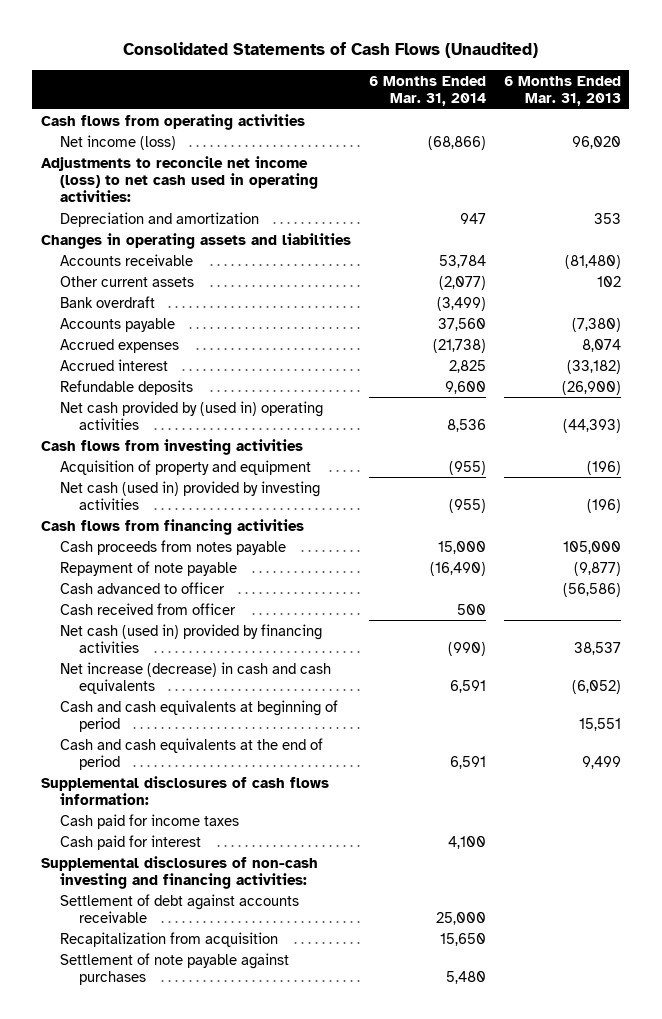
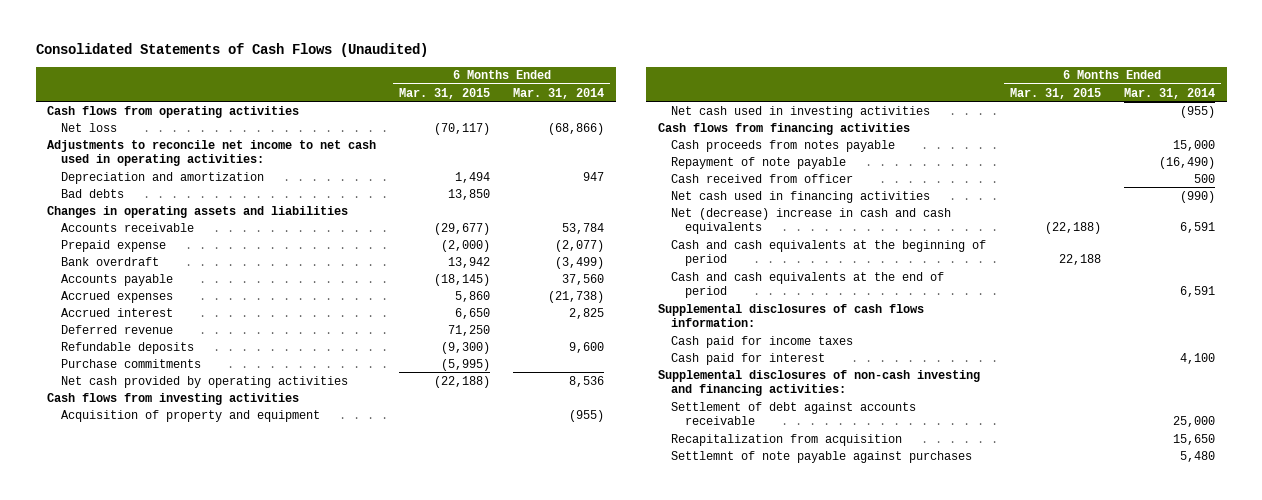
- | 6 Months Ended Mar. 31, 2014 | 6 Months Ended Mar. 31, 2013
+ | 6 Months Ended Mar. 31, 2015 | 6 Months Ended Mar. 31, 2014
- Net income (loss) | (68,866) | 96,020
- Adjustments to reconcile net income (loss) to net cash used in operating activities:
+ Net loss | (70,117) | (68,866)
+ Adjustments to reconcile net income to net cash used in operating activities:
+ Bad debts | 13,850 |
- Other current assets | (2,077) | 102
+ Prepaid expense | (2,000) | (2,077)
+ Deferred revenue | 71,250 |
- Net cash provided by (used in) operating activities | 8,536 | (44,393)
+ Purchase commitments | (5,995) |
+ Net cash provided by operating activities | (22,188) | 8,536
- Net cash (used in) provided by investing activities | (955) | (196)
+ Net cash used in investing activities | | (955)
- Cash advanced to officer | | (56,586)
- Net cash (used in) provided by financing activities | (990) | 38,537
- Net increase (decrease) in cash and cash equivalents | 6,591 | (6,052)
- Cash and cash equivalents at beginning of period | | 15,551
+ Net cash used in financing activities | | (990)
+ Net (decrease) increase in cash and cash equivalents | (22,188) | 6,591
+ Cash and cash equivalents at the beginning of period | 22,188 |
- Settlement of note payable against purchases | 5,480 |
+ Settlemnt of note payable against purchases | | 5,480

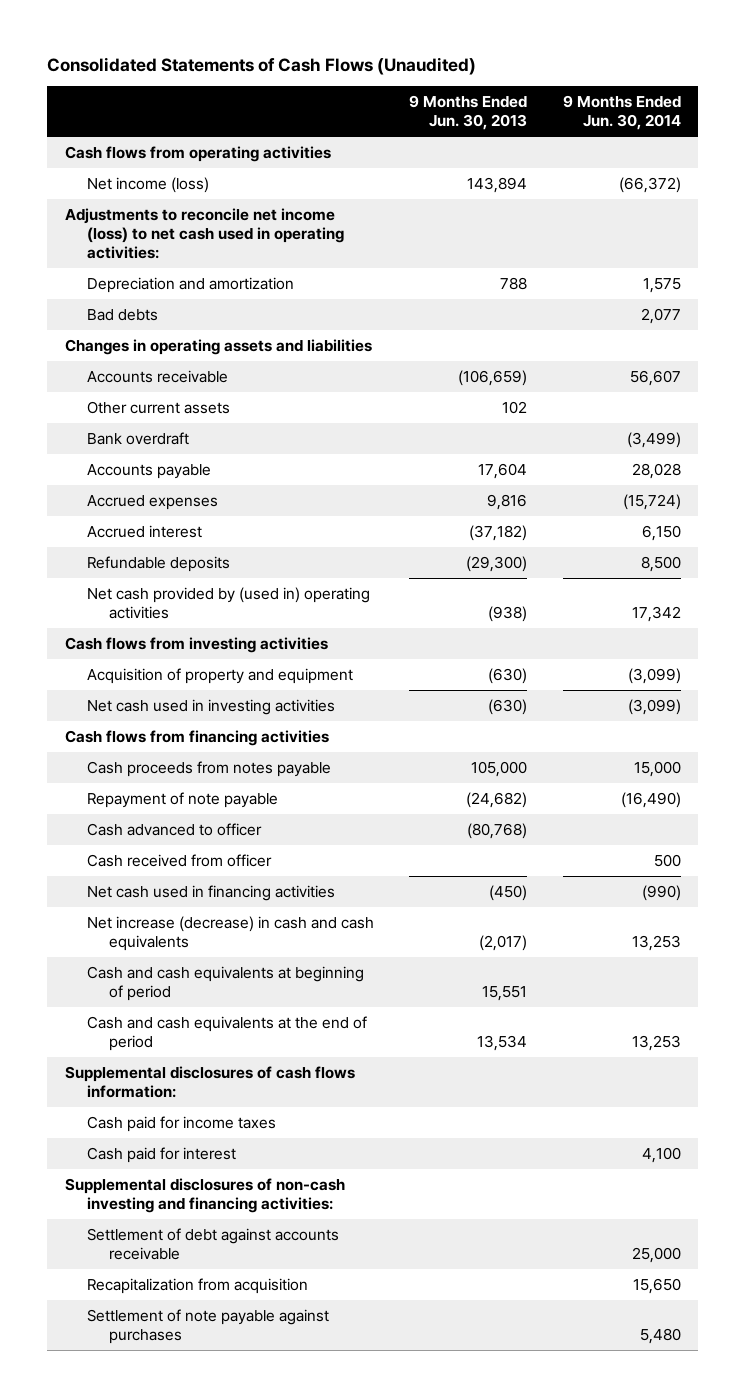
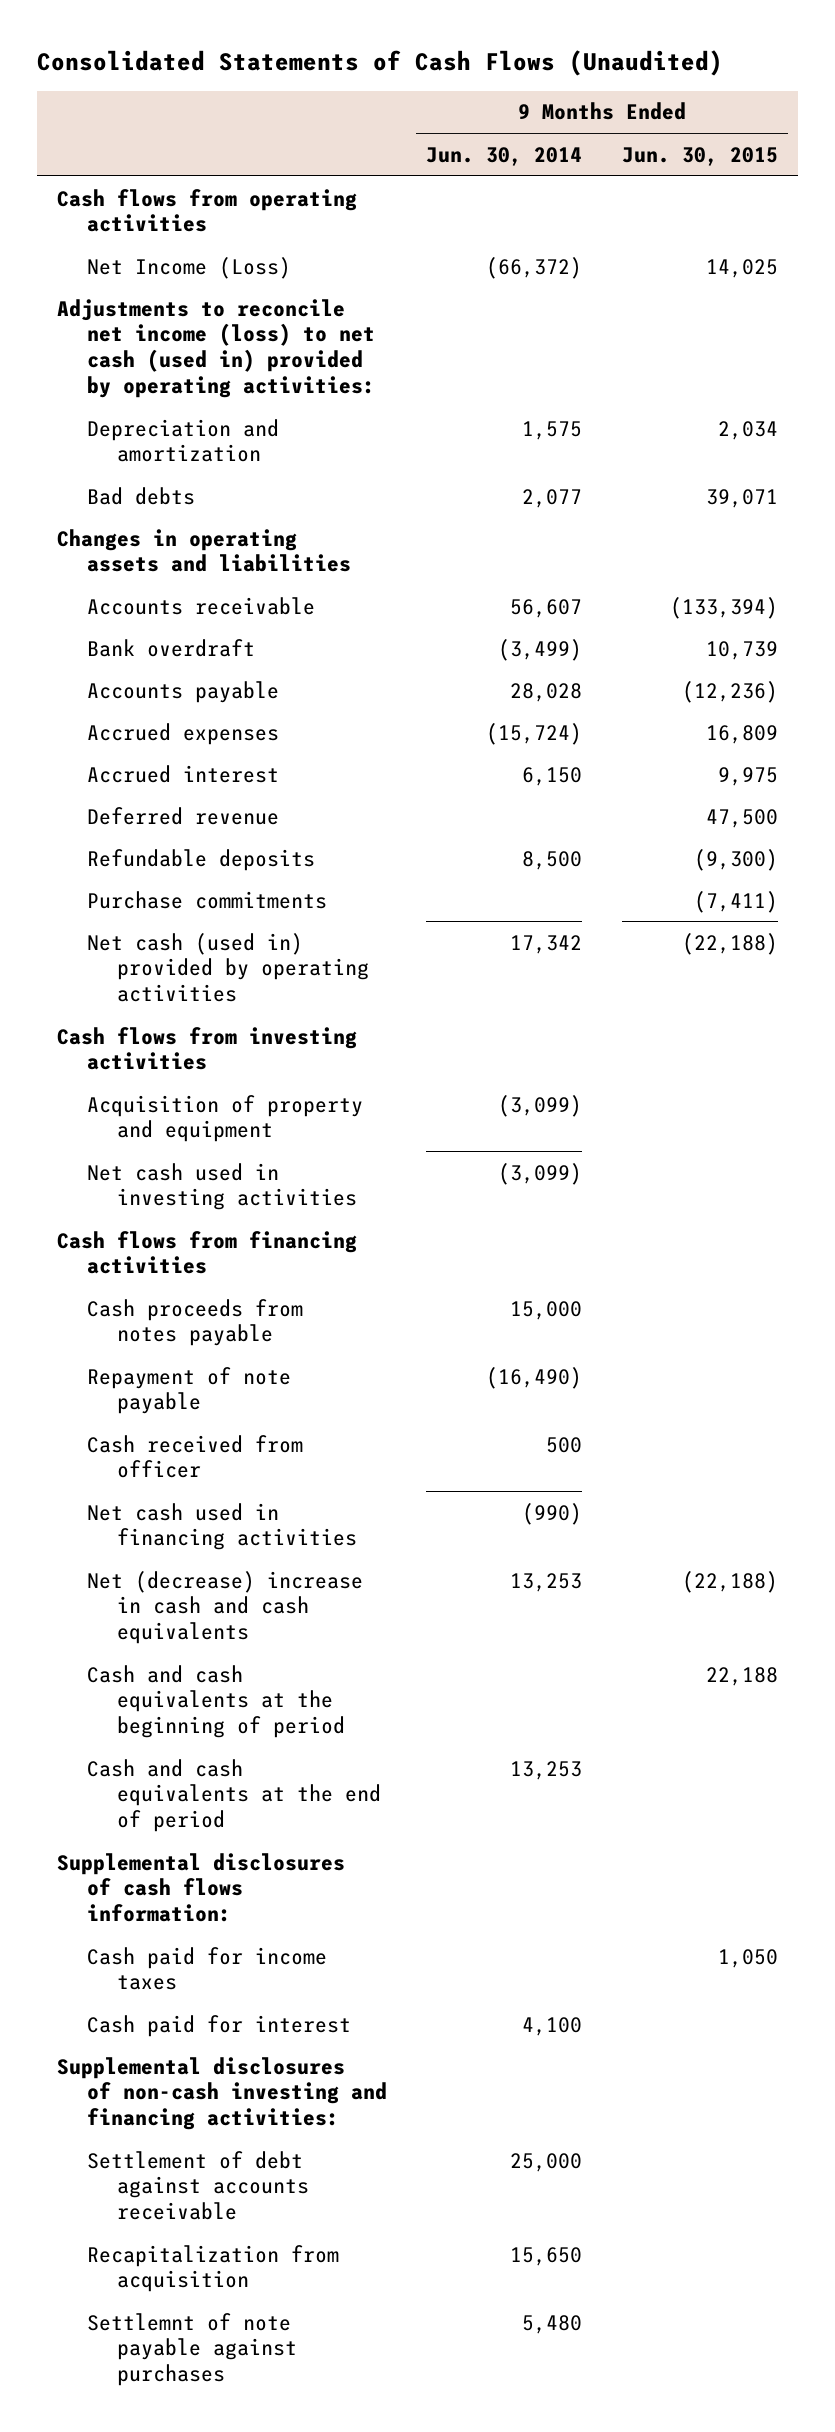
- | 9 Months Ended Jun. 30, 2013 | 9 Months Ended Jun. 30, 2014
+ | 9 Months Ended Jun. 30, 2014 | 9 Months Ended Jun. 30, 2015
- Net income (loss) | 143,894 | (66,372)
- Adjustments to reconcile net income (loss) to net cash used in operating activities:
+ Net Income (Loss) | (66,372) | 14,025
+ Adjustments to reconcile net income (loss) to net cash (used in) provided by operating activities:
- Other current assets | 102 |
+ Deferred revenue | | 47,500
- Net cash provided by (used in) operating activities | (938) | 17,342
+ Purchase commitments | | (7,411)
+ Net cash (used in) provided by operating activities | 17,342 | (22,188)
- Cash advanced to officer | (80,768) |
- Net increase (decrease) in cash and cash equivalents | (2,017) | 13,253
- Cash and cash equivalents at beginning of period | 15,551 |
+ Net (decrease) increase in cash and cash equivalents | 13,253 | (22,188)
+ Cash and cash equivalents at the beginning of period | | 22,188
- Settlement of note payable against purchases | | 5,480
+ Settlemnt of note payable against purchases | 5,480 |

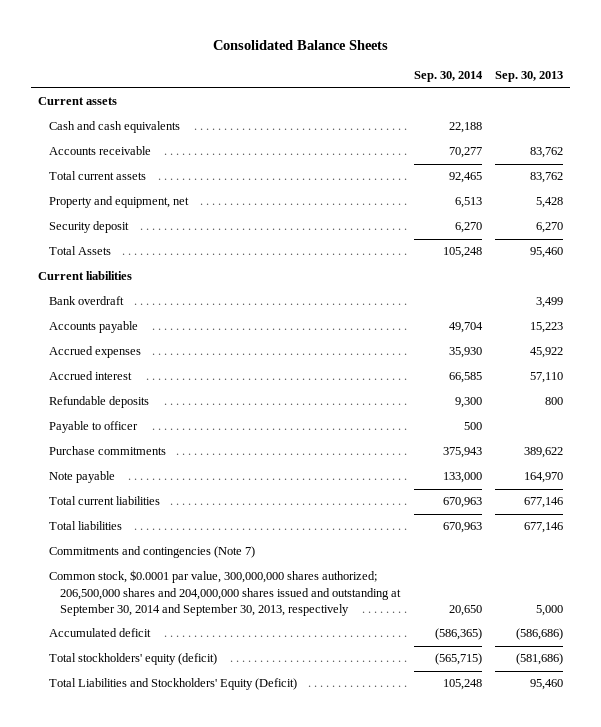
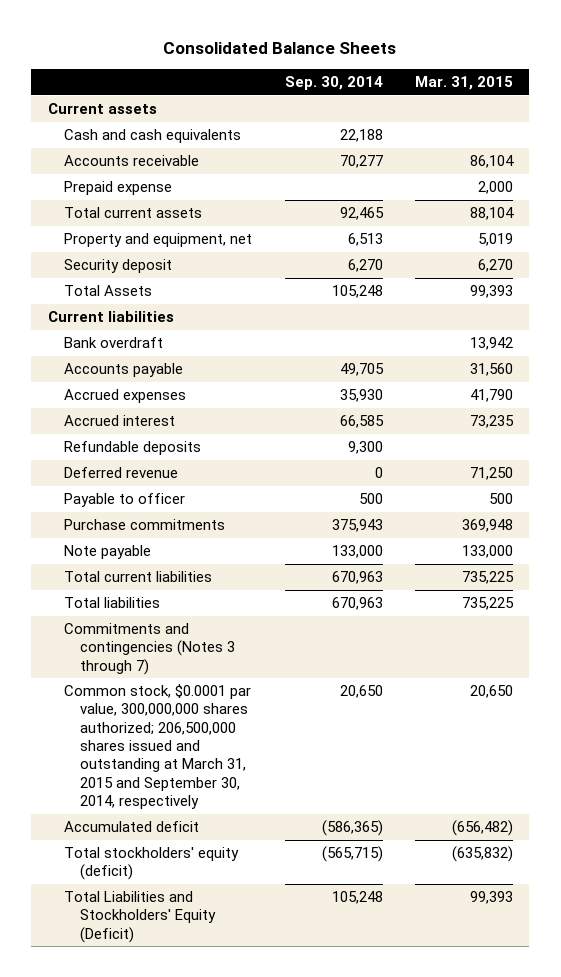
- | Sep. 30, 2014 | Sep. 30, 2013
+ | Sep. 30, 2014 | Mar. 31, 2015
+ Prepaid expense | | 2,000
- Accounts payable | 49,704 | 15,223
+ Accounts payable | 49,705 | 31,560
+ Deferred revenue | 0 | 71,250
- Commitments and contingencies (Note 7)
- Common stock, $0.0001 par value, 300,000,000 shares authorized; 206,500,000 shares and 204,000,000 shares issued and outstanding at September 30, 2014 and September 30, 2013, respectively | 20,650 | 5,000
+ Commitments and contingencies (Notes 3 through 7)
+ Common stock, $0.0001 par value, 300,000,000 shares authorized; 206,500,000 shares issued and outstanding at March 31, 2015 and September 30, 2014, respectively | 20,650 | 20,650

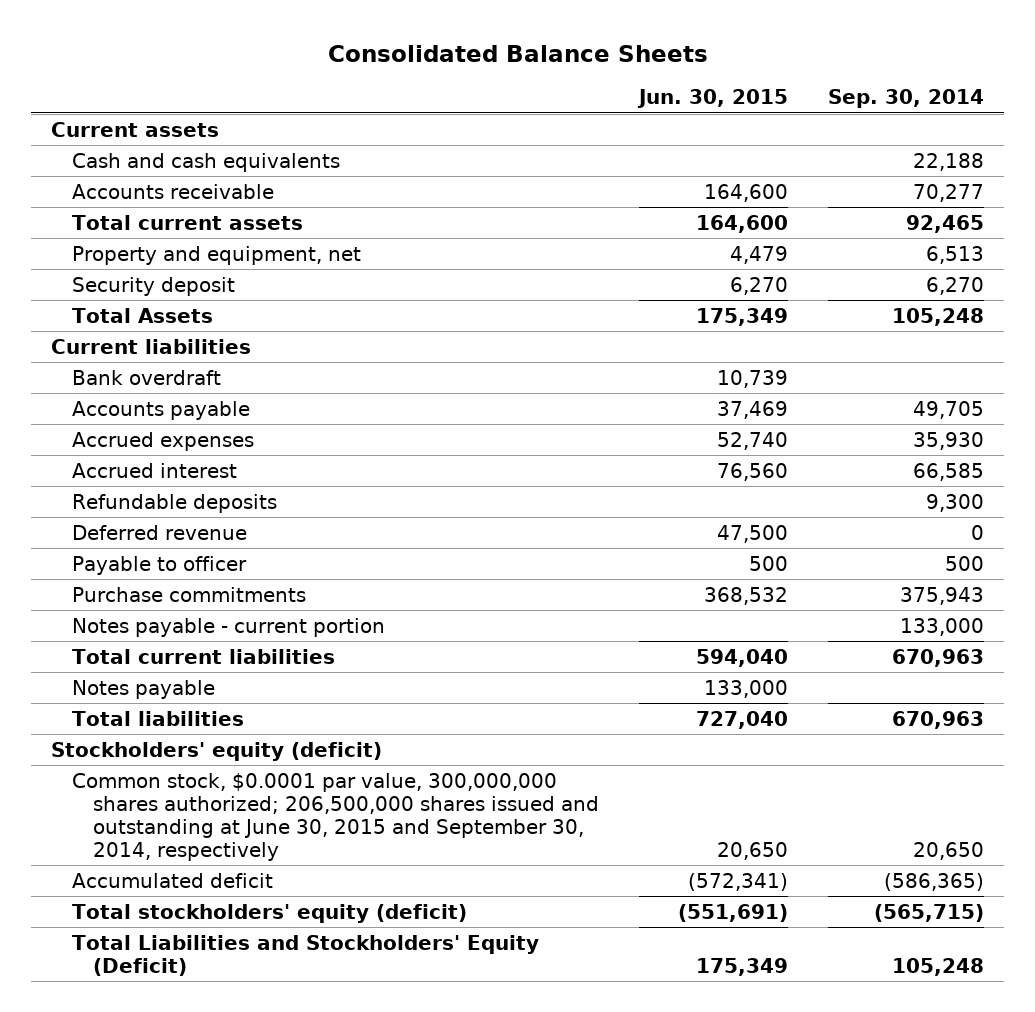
- | Sep. 30, 2014 | Mar. 31, 2015
+ | Jun. 30, 2015 | Sep. 30, 2014
- Prepaid expense | | 2,000
- Note payable | 133,000 | 133,000
+ Notes payable - current portion | | 133,000
+ Notes payable | 133,000 |
- Commitments and contingencies (Notes 3 through 7)
- Common stock, $0.0001 par value, 300,000,000 shares authorized; 206,500,000 shares issued and outstanding at March 31, 2015 and September 30, 2014, respectively | 20,650 | 20,650
+ Stockholders' equity (deficit)
+ Common stock, $0.0001 par value, 300,000,000 shares authorized; 206,500,000 shares issued and outstanding at June 30, 2015 and September 30, 2014, respectively | 20,650 | 20,650

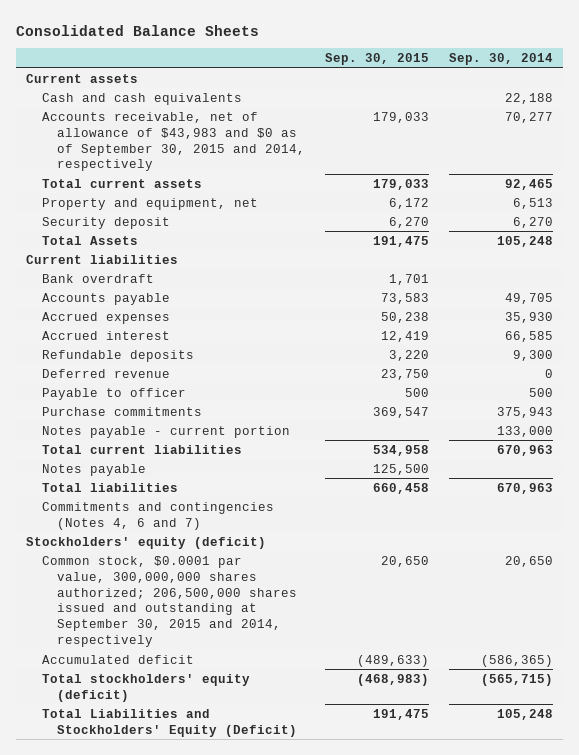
- | Jun. 30, 2015 | Sep. 30, 2014
+ | Sep. 30, 2015 | Sep. 30, 2014
- Accounts receivable | 164,600 | 70,277
+ Accounts receivable, net of allowance of $43,983 and $0 as of September 30, 2015 and 2014, respectively | 179,033 | 70,277
+ Commitments and contingencies (Notes 4, 6 and 7)
- Common stock, $0.0001 par value, 300,000,000 shares authorized; 206,500,000 shares issued and outstanding at June 30, 2015 and September 30, 2014, respectively | 20,650 | 20,650
+ Common stock, $0.0001 par value, 300,000,000 shares authorized; 206,500,000 shares issued and outstanding at September 30, 2015 and 2014, respectively | 20,650 | 20,650

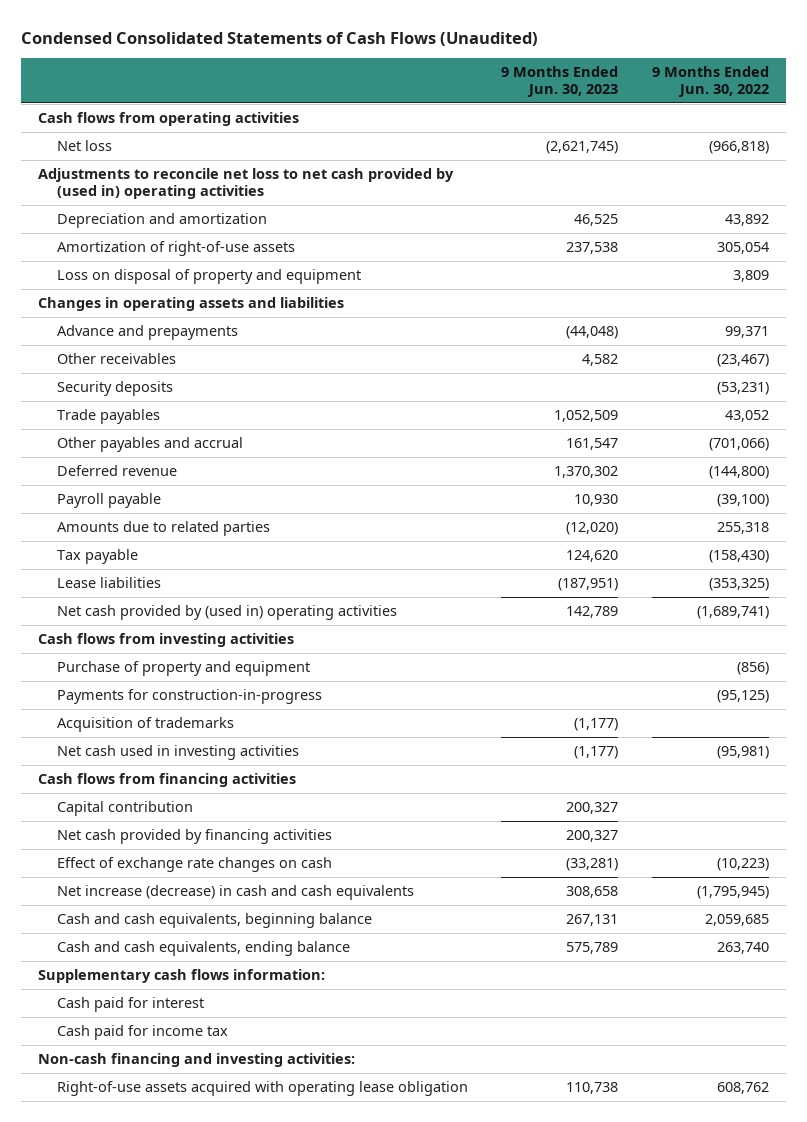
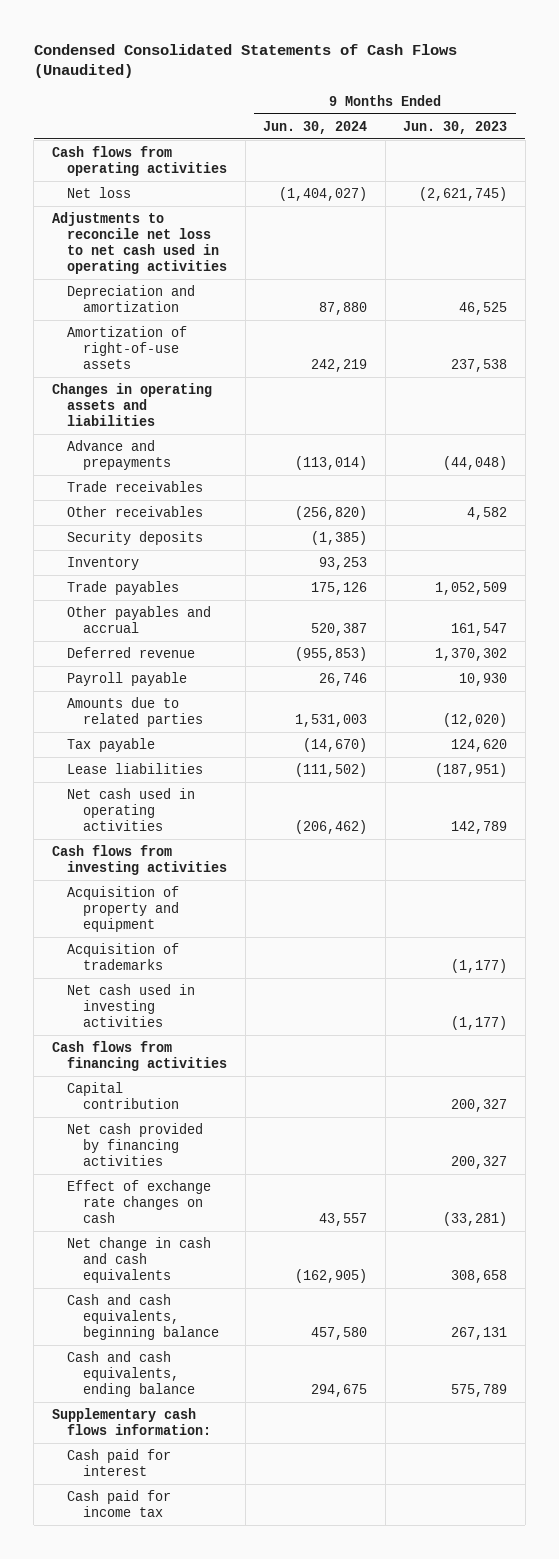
- | 9 Months Ended Jun. 30, 2023 | 9 Months Ended Jun. 30, 2022
+ | 9 Months Ended Jun. 30, 2024 | 9 Months Ended Jun. 30, 2023
- Adjustments to reconcile net loss to net cash provided by (used in) operating activities
+ Adjustments to reconcile net loss to net cash used in operating activities
- Loss on disposal of property and equipment | | 3,809
+ Trade receivables
+ Inventory | 93,253 |
- Net cash provided by (used in) operating activities | 142,789 | (1,689,741)
+ Net cash used in operating activities | (206,462) | 142,789
- Purchase of property and equipment | | (856)
- Payments for construction-in-progress | | (95,125)
+ Acquisition of property and equipment
- Net increase (decrease) in cash and cash equivalents | 308,658 | (1,795,945)
+ Net change in cash and cash equivalents | (162,905) | 308,658
- Non-cash financing and investing activities:
- Right-of-use assets acquired with operating lease obligation | 110,738 | 608,762

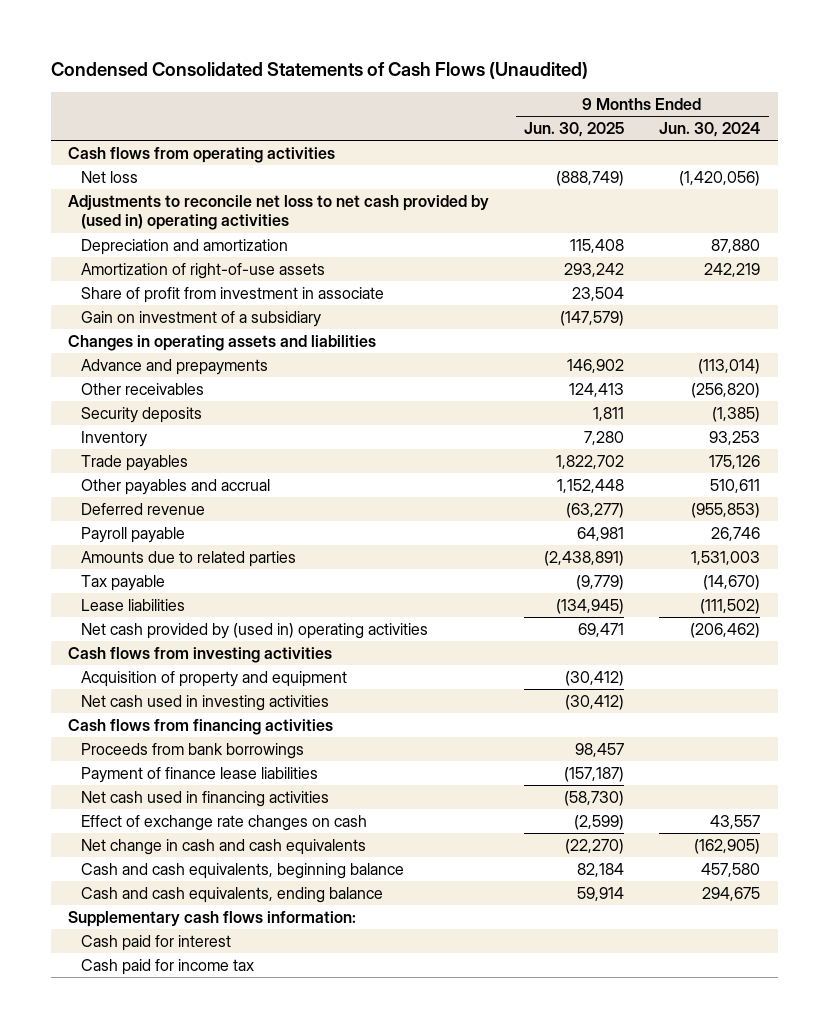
- | 9 Months Ended Jun. 30, 2024 | 9 Months Ended Jun. 30, 2023
+ | 9 Months Ended Jun. 30, 2025 | 9 Months Ended Jun. 30, 2024
- Net loss | (1,404,027) | (2,621,745)
- Adjustments to reconcile net loss to net cash used in operating activities
+ Net loss | (888,749) | (1,420,056)
+ Adjustments to reconcile net loss to net cash provided by (used in) operating activities
+ Share of profit from investment in associate | 23,504 |
+ Gain on investment of a subsidiary | (147,579) |
- Trade receivables
- Other payables and accrual | 520,387 | 161,547
+ Other payables and accrual | 1,152,448 | 510,611
- Net cash used in operating activities | (206,462) | 142,789
+ Net cash provided by (used in) operating activities | 69,471 | (206,462)
- Acquisition of trademarks | | (1,177)
- Capital contribution | | 200,327
- Net cash provided by financing activities | | 200,327
+ Proceeds from bank borrowings | 98,457 |
+ Payment of finance lease liabilities | (157,187) |
+ Net cash used in financing activities | (58,730) |

